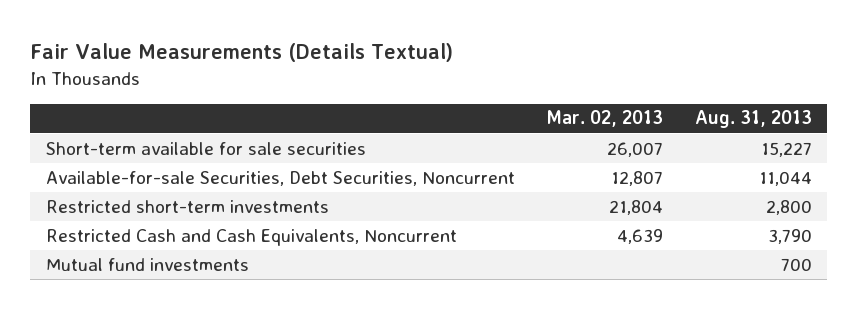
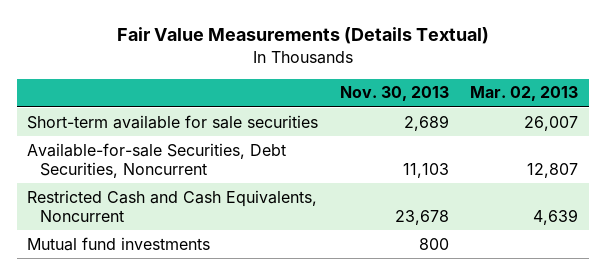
- | Mar. 02, 2013 | Aug. 31, 2013
+ | Nov. 30, 2013 | Mar. 02, 2013
- Restricted short-term investments | 21,804 | 2,800

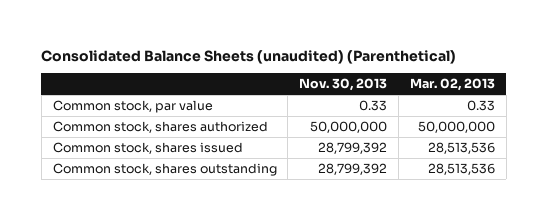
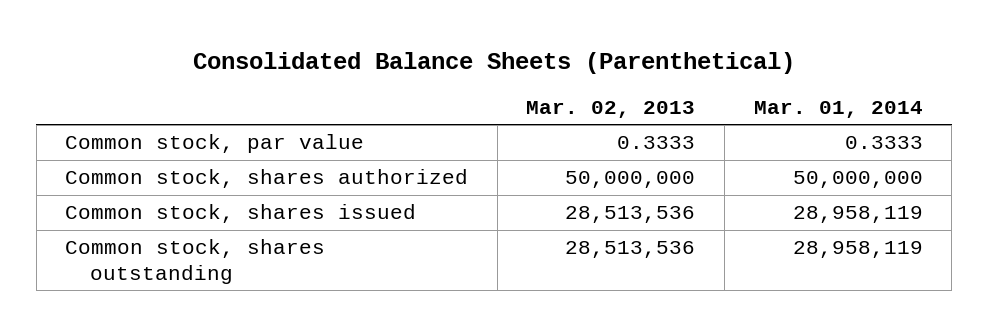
- Consolidated Balance Sheets (unaudited) (Parenthetical)
+ Consolidated Balance Sheets (Parenthetical)
- | Nov. 30, 2013 | Mar. 02, 2013
+ | Mar. 02, 2013 | Mar. 01, 2014
- Common stock, par value | 0.33 | 0.33
+ Common stock, par value | 0.3333 | 0.3333

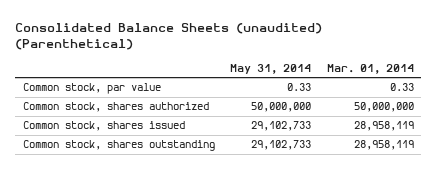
- Consolidated Balance Sheets (Parenthetical)
+ Consolidated Balance Sheets (unaudited) (Parenthetical)
- | Mar. 02, 2013 | Mar. 01, 2014
+ | May 31, 2014 | Mar. 01, 2014
- Common stock, par value | 0.3333 | 0.3333
+ Common stock, par value | 0.33 | 0.33

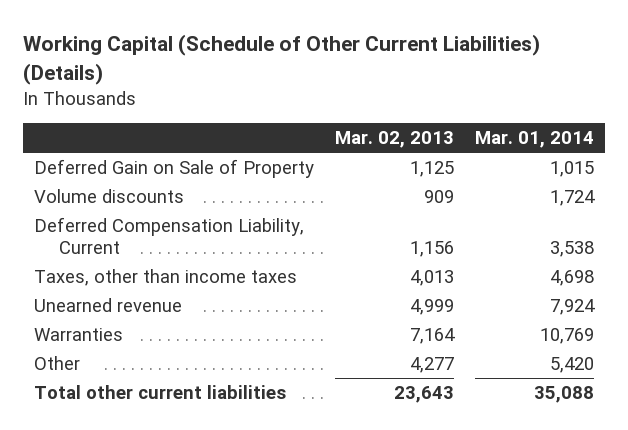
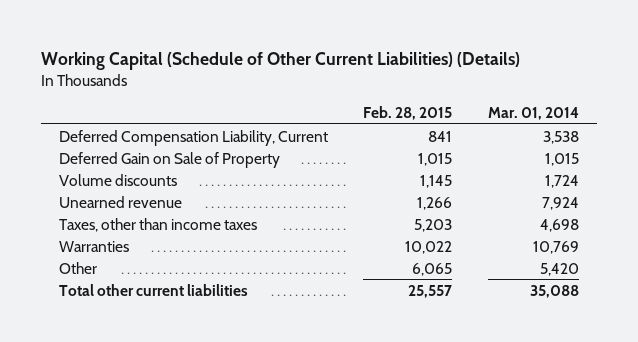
- | Mar. 02, 2013 | Mar. 01, 2014
+ | Feb. 28, 2015 | Mar. 01, 2014
moved up: Deferred Compensation Liability, Current | 841 | 3,538
moved down: Taxes, other than income taxes | 5,203 | 4,698

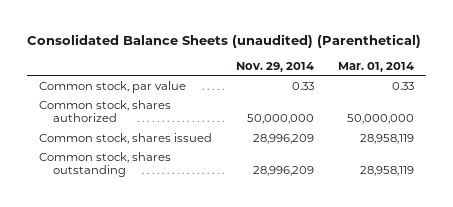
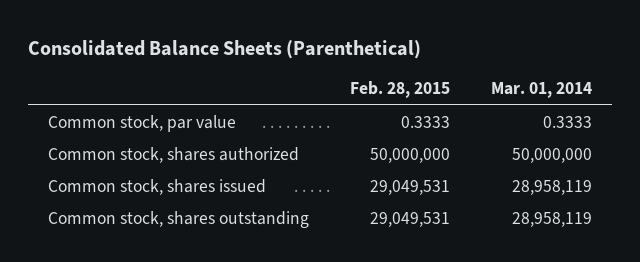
- Consolidated Balance Sheets (unaudited) (Parenthetical)
+ Consolidated Balance Sheets (Parenthetical)
- | Nov. 29, 2014 | Mar. 01, 2014
+ | Feb. 28, 2015 | Mar. 01, 2014
- Common stock, par value | 0.33 | 0.33
+ Common stock, par value | 0.3333 | 0.3333

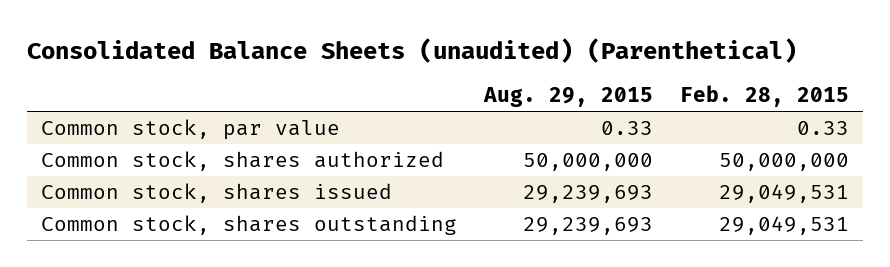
- Consolidated Balance Sheets (Parenthetical)
+ Consolidated Balance Sheets (unaudited) (Parenthetical)
- | Feb. 28, 2015 | Mar. 01, 2014
+ | Aug. 29, 2015 | Feb. 28, 2015
- Common stock, par value | 0.3333 | 0.3333
+ Common stock, par value | 0.33 | 0.33

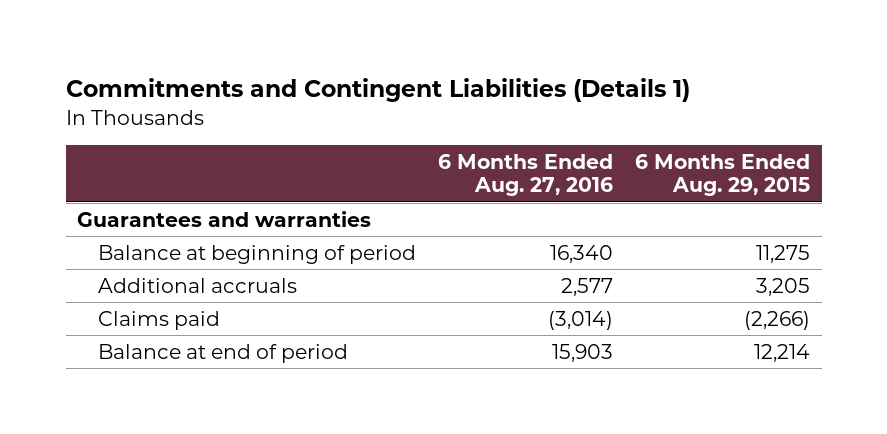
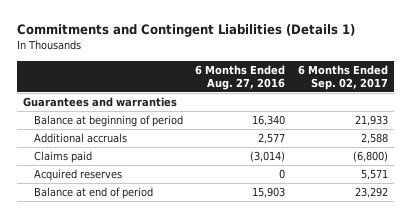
- | 6 Months Ended Aug. 27, 2016 | 6 Months Ended Aug. 29, 2015
+ | 6 Months Ended Aug. 27, 2016 | 6 Months Ended Sep. 02, 2017
+ Acquired reserves | 0 | 5,571

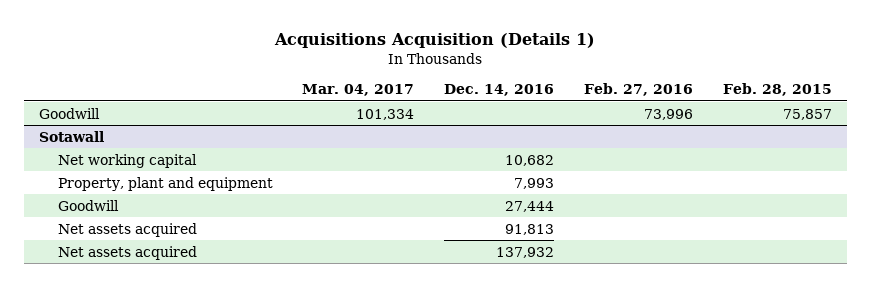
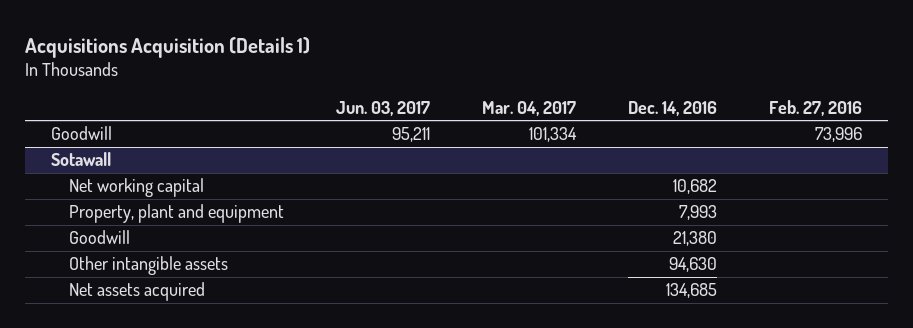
- | Mar. 04, 2017 | Dec. 14, 2016 | Feb. 27, 2016 | Feb. 28, 2015
+ | Jun. 03, 2017 | Mar. 04, 2017 | Dec. 14, 2016 | Feb. 27, 2016
@ Sotawall
- Goodwill | | 27,444 | |
- Net assets acquired | | 91,813 | |
- Net assets acquired | | 137,932 | |
+ Goodwill | | | 21,380 |
+ Other intangible assets | | | 94,630 |
+ Net assets acquired | | | 134,685 |

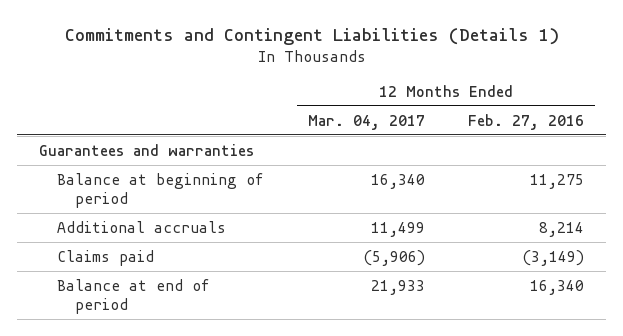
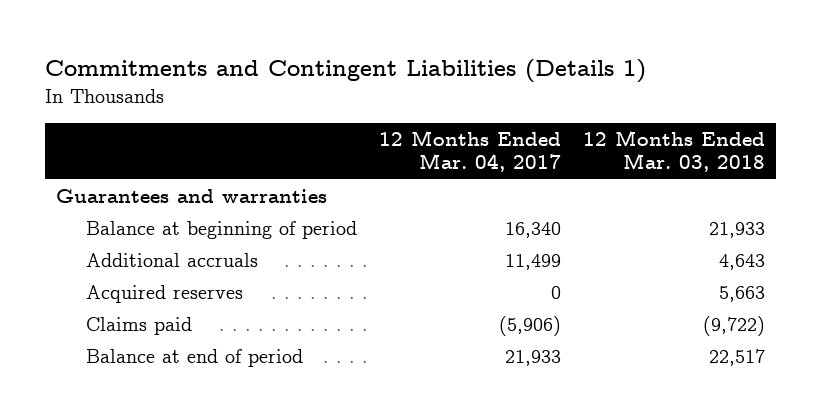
- | 12 Months Ended Mar. 04, 2017 | 12 Months Ended Feb. 27, 2016
+ | 12 Months Ended Mar. 04, 2017 | 12 Months Ended Mar. 03, 2018
+ Acquired reserves | 0 | 5,663

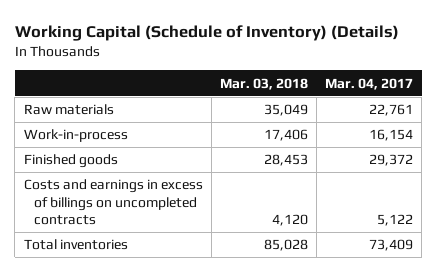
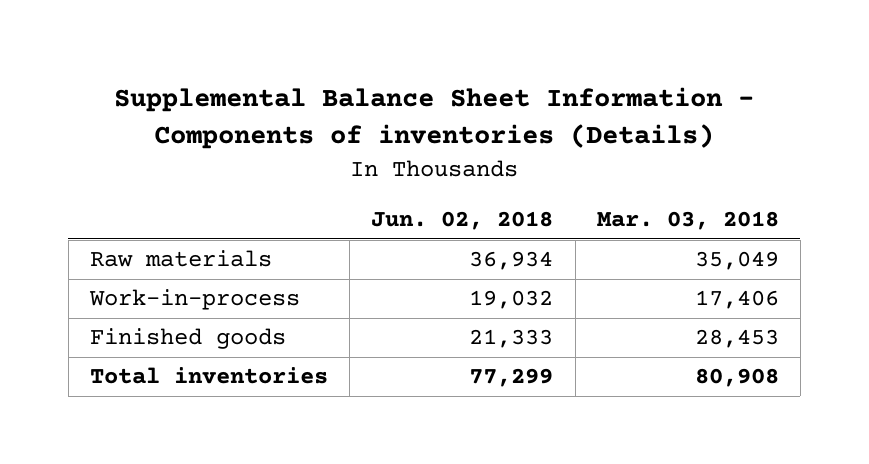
- Working Capital (Schedule of Inventory) (Details)
+ Supplemental Balance Sheet Information - Components of inventories (Details)
- | Mar. 03, 2018 | Mar. 04, 2017
+ | Jun. 02, 2018 | Mar. 03, 2018
- Costs and earnings in excess of billings on uncompleted contracts | 4,120 | 5,122
- Total inventories | 85,028 | 73,409
+ Total inventories | 77,299 | 80,908

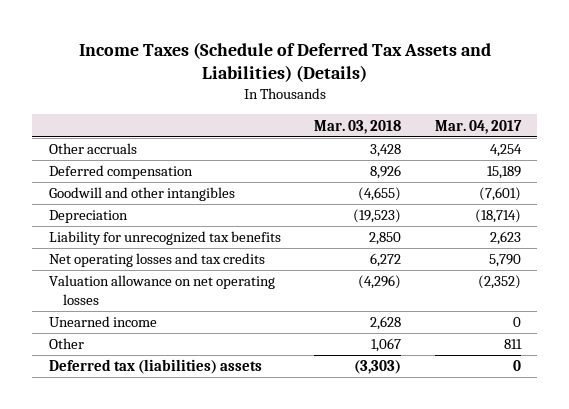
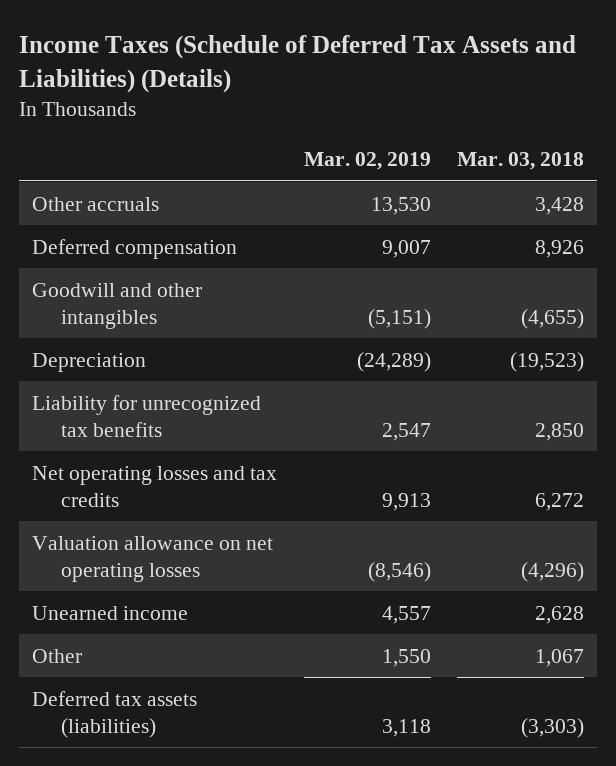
- | Mar. 03, 2018 | Mar. 04, 2017
+ | Mar. 02, 2019 | Mar. 03, 2018
- Deferred tax (liabilities) assets | (3,303) | 0
+ Deferred tax assets (liabilities) | 3,118 | (3,303)

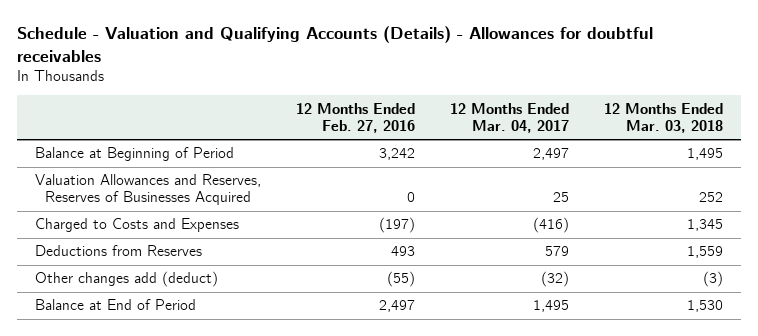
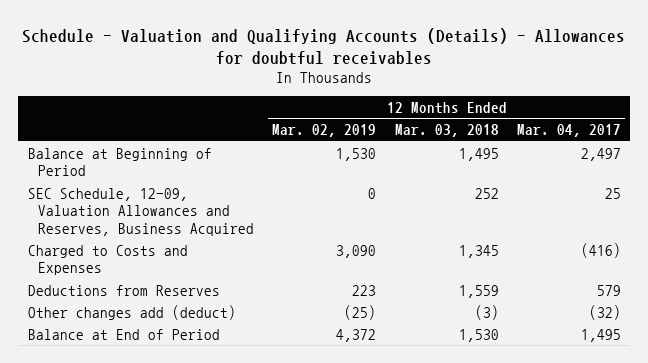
- | 12 Months Ended Feb. 27, 2016 | 12 Months Ended Mar. 04, 2017 | 12 Months Ended Mar. 03, 2018
+ | 12 Months Ended Mar. 02, 2019 | 12 Months Ended Mar. 03, 2018 | 12 Months Ended Mar. 04, 2017
- Valuation Allowances and Reserves, Reserves of Businesses Acquired | 0 | 25 | 252
+ SEC Schedule, 12-09, Valuation Allowances and Reserves, Business Acquired | 0 | 252 | 25

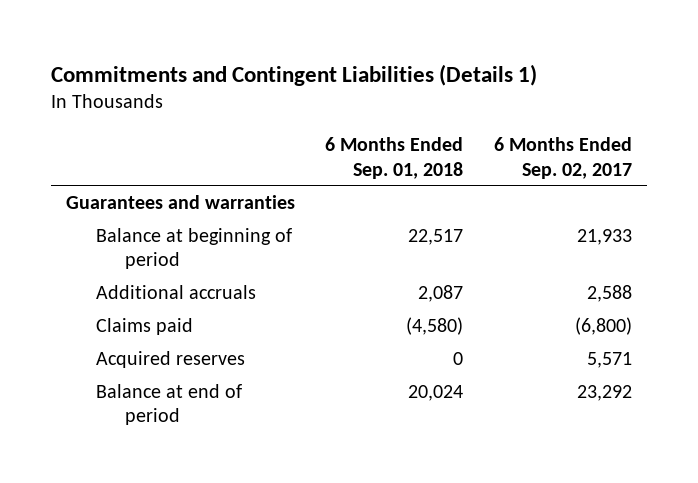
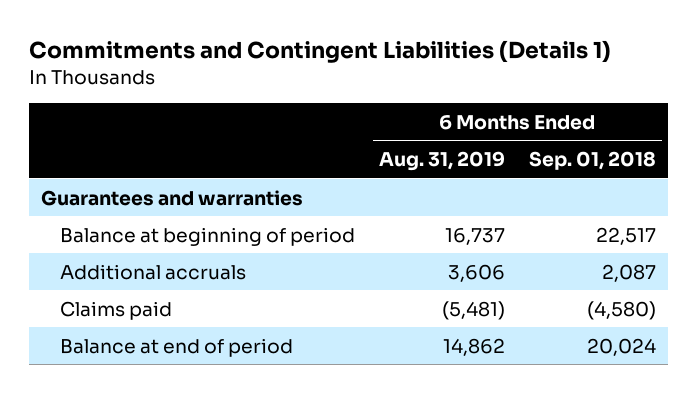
- | 6 Months Ended Sep. 01, 2018 | 6 Months Ended Sep. 02, 2017
+ | 6 Months Ended Aug. 31, 2019 | 6 Months Ended Sep. 01, 2018
- Acquired reserves | 0 | 5,571

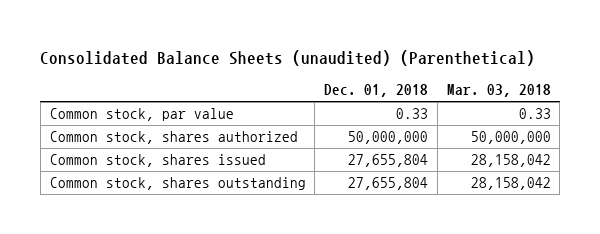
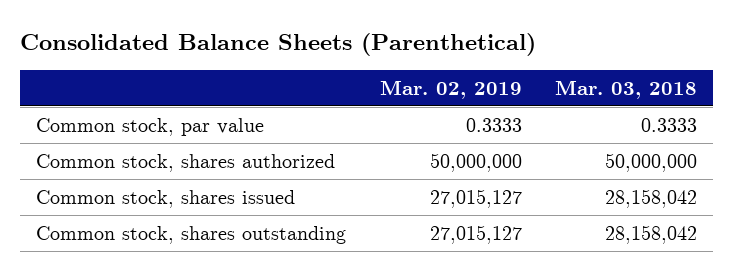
- Consolidated Balance Sheets (unaudited) (Parenthetical)
+ Consolidated Balance Sheets (Parenthetical)
- | Dec. 01, 2018 | Mar. 03, 2018
+ | Mar. 02, 2019 | Mar. 03, 2018
- Common stock, par value | 0.33 | 0.33
+ Common stock, par value | 0.3333 | 0.3333

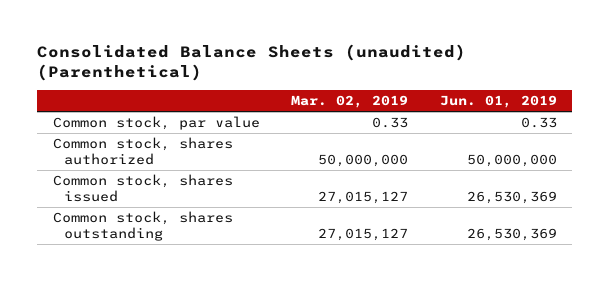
- Consolidated Balance Sheets (Parenthetical)
+ Consolidated Balance Sheets (unaudited) (Parenthetical)
- | Mar. 02, 2019 | Mar. 03, 2018
+ | Mar. 02, 2019 | Jun. 01, 2019
- Common stock, par value | 0.3333 | 0.3333
+ Common stock, par value | 0.33 | 0.33

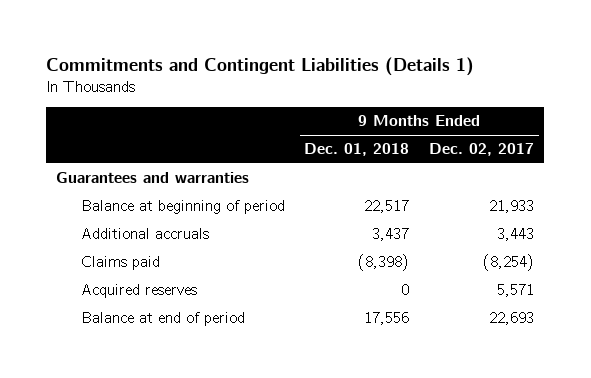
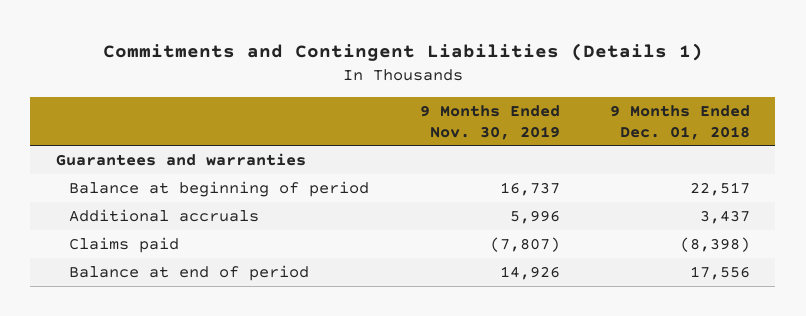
- | 9 Months Ended Dec. 01, 2018 | 9 Months Ended Dec. 02, 2017
+ | 9 Months Ended Nov. 30, 2019 | 9 Months Ended Dec. 01, 2018
- Acquired reserves | 0 | 5,571

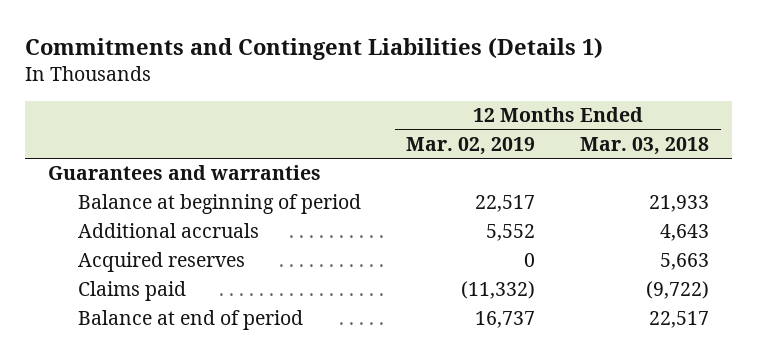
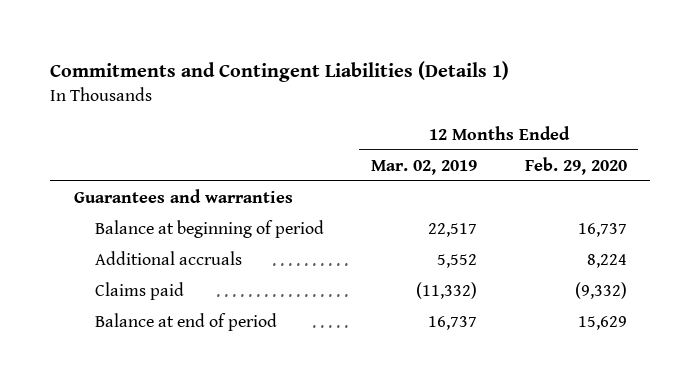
- | 12 Months Ended Mar. 02, 2019 | 12 Months Ended Mar. 03, 2018
+ | 12 Months Ended Mar. 02, 2019 | 12 Months Ended Feb. 29, 2020
- Acquired reserves | 0 | 5,663

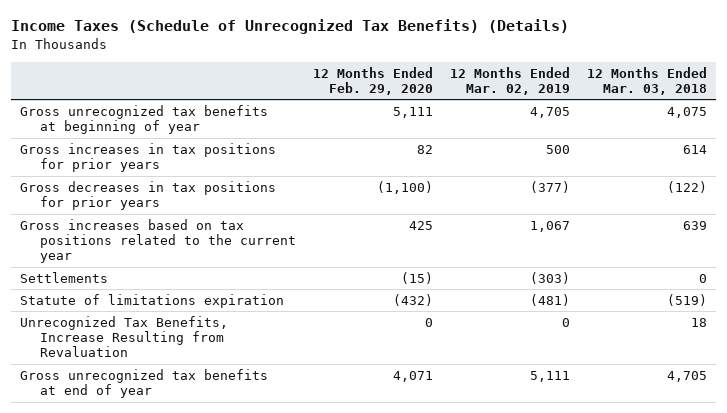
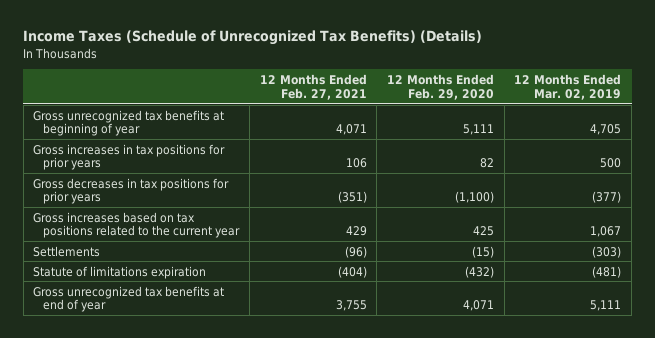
- | 12 Months Ended Feb. 29, 2020 | 12 Months Ended Mar. 02, 2019 | 12 Months Ended Mar. 03, 2018
+ | 12 Months Ended Feb. 27, 2021 | 12 Months Ended Feb. 29, 2020 | 12 Months Ended Mar. 02, 2019
- Unrecognized Tax Benefits, Increase Resulting from Revaluation | 0 | 0 | 18

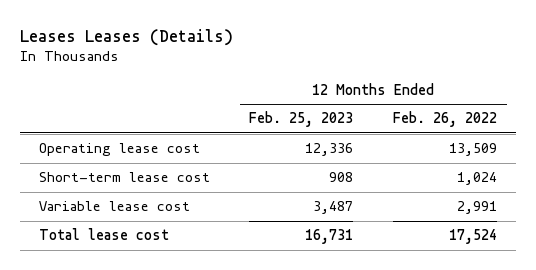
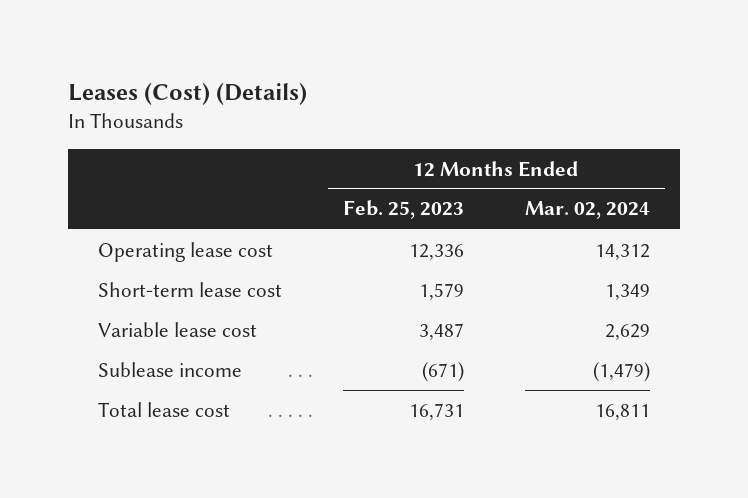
- Leases Leases (Details)
+ Leases (Cost) (Details)
- | 12 Months Ended Feb. 25, 2023 | 12 Months Ended Feb. 26, 2022
+ | 12 Months Ended Feb. 25, 2023 | 12 Months Ended Mar. 02, 2024
- Short-term lease cost | 908 | 1,024
+ Short-term lease cost | 1,579 | 1,349
+ Sublease income | (671) | (1,479)

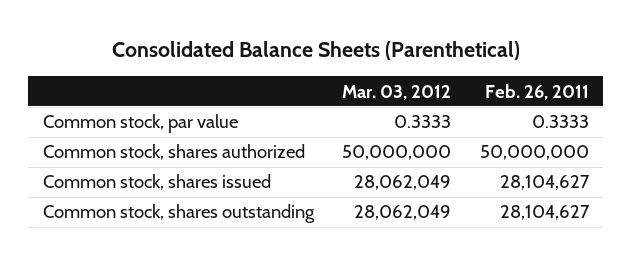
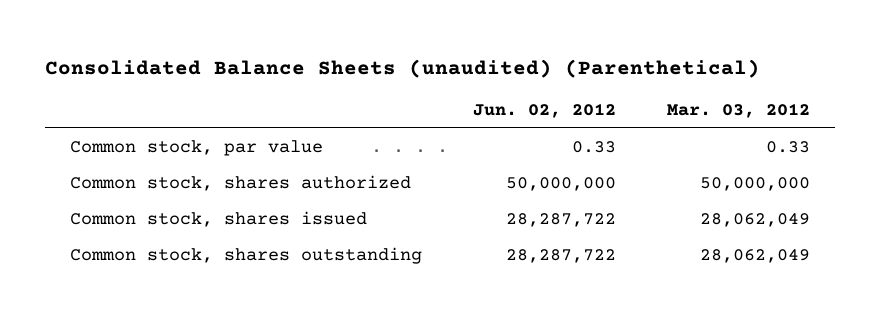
- Consolidated Balance Sheets (Parenthetical)
+ Consolidated Balance Sheets (unaudited) (Parenthetical)
- | Mar. 03, 2012 | Feb. 26, 2011
+ | Jun. 02, 2012 | Mar. 03, 2012
- Common stock, par value | 0.3333 | 0.3333
+ Common stock, par value | 0.33 | 0.33

